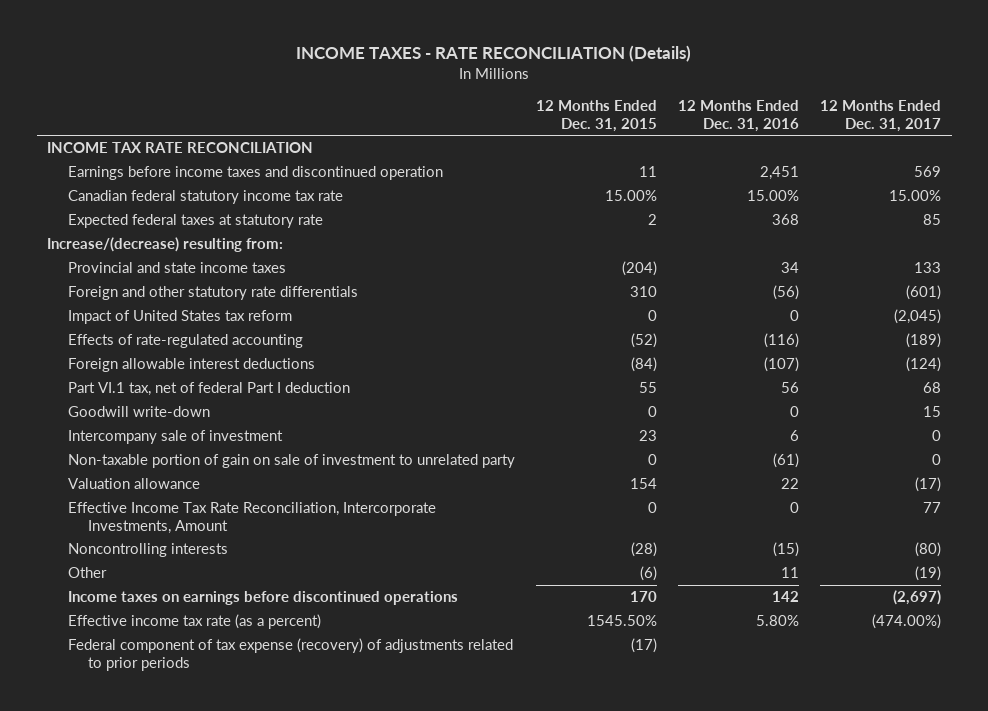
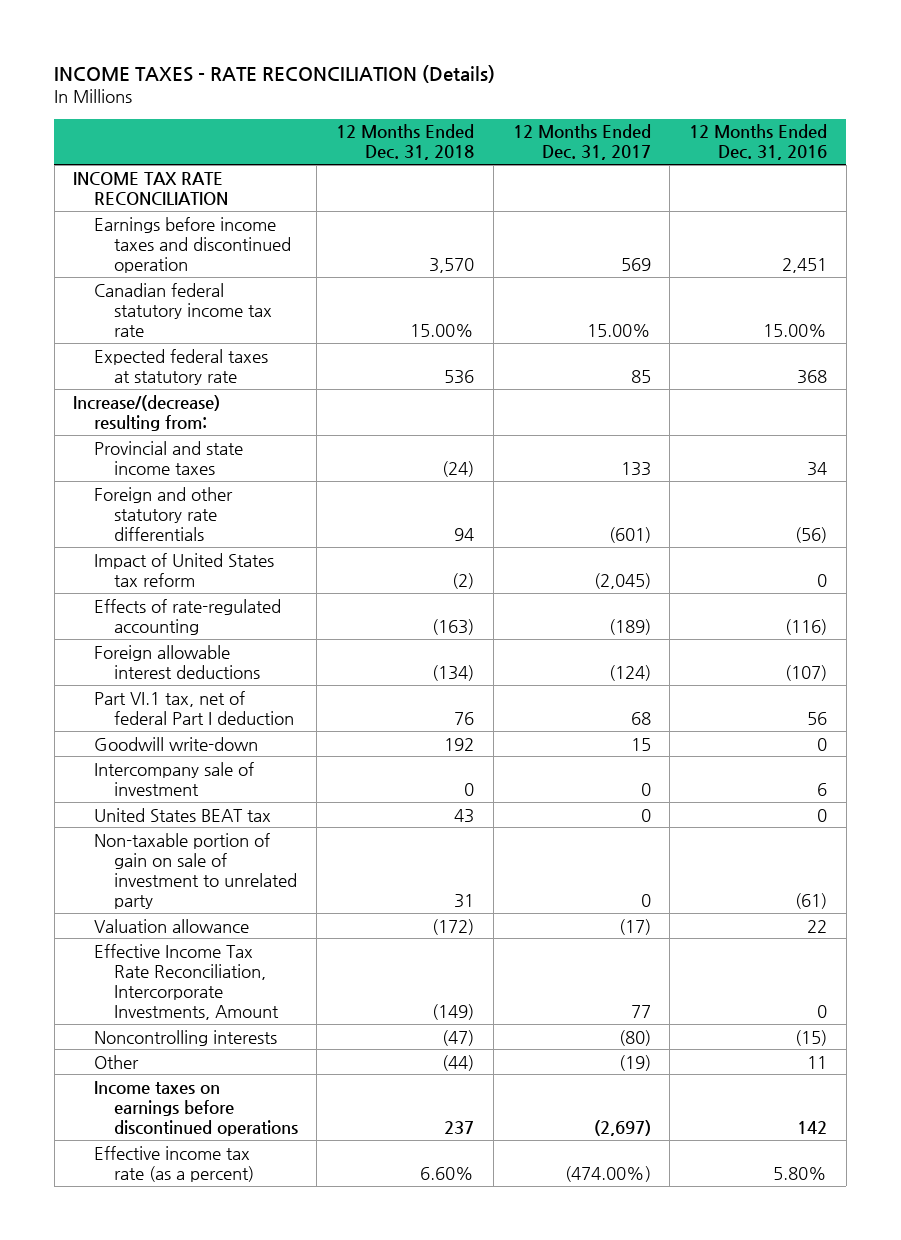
- | 12 Months Ended Dec. 31, 2015 | 12 Months Ended Dec. 31, 2016 | 12 Months Ended Dec. 31, 2017
+ | 12 Months Ended Dec. 31, 2018 | 12 Months Ended Dec. 31, 2017 | 12 Months Ended Dec. 31, 2016
+ United States BEAT tax | 43 | 0 | 0
- Federal component of tax expense (recovery) of adjustments related to prior periods | (17) | |

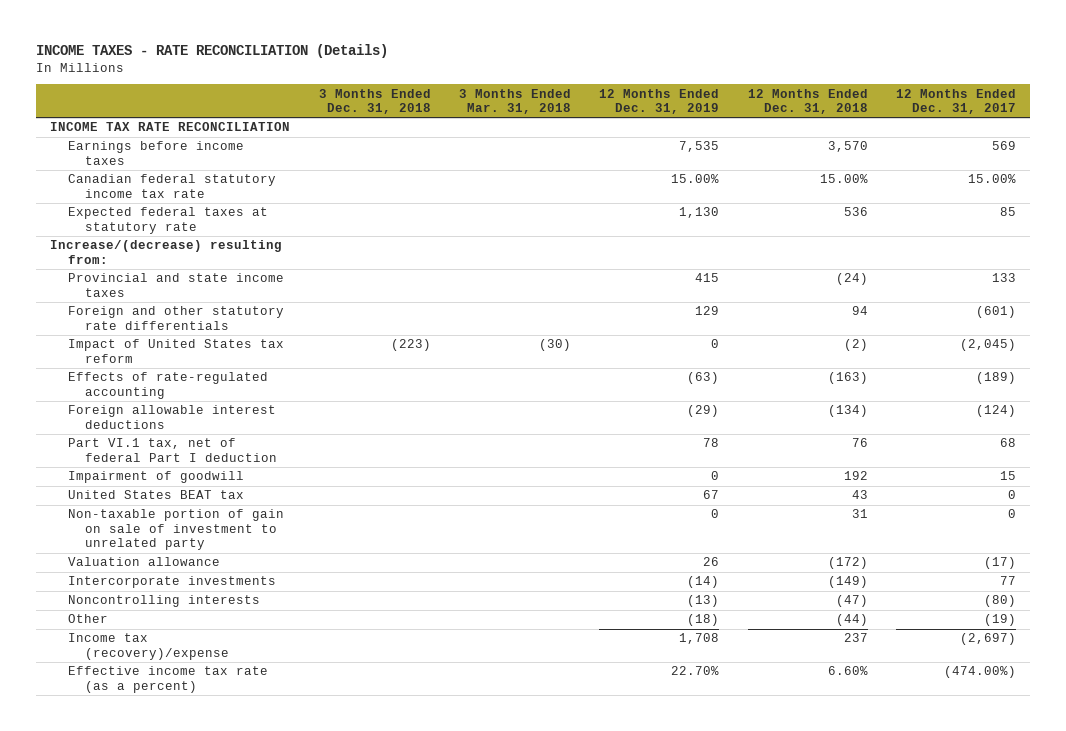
- | 12 Months Ended Dec. 31, 2018 | 12 Months Ended Dec. 31, 2017 | 12 Months Ended Dec. 31, 2016
+ | 3 Months Ended Dec. 31, 2018 | 3 Months Ended Mar. 31, 2018 | 12 Months Ended Dec. 31, 2019 | 12 Months Ended Dec. 31, 2018 | 12 Months Ended Dec. 31, 2017
- Earnings before income taxes and discontinued operation | 3,570 | 569 | 2,451
+ Earnings before income taxes | | | 7,535 | 3,570 | 569
- Goodwill write-down | 192 | 15 | 0
- Intercompany sale of investment | 0 | 0 | 6
+ Impairment of goodwill | | | 0 | 192 | 15
- Effective Income Tax Rate Reconciliation, Intercorporate Investments, Amount | (149) | 77 | 0
+ Intercorporate investments | | | (14) | (149) | 77
- Income taxes on earnings before discontinued operations | 237 | (2,697) | 142
+ Income tax (recovery)/expense | | | 1,708 | 237 | (2,697)

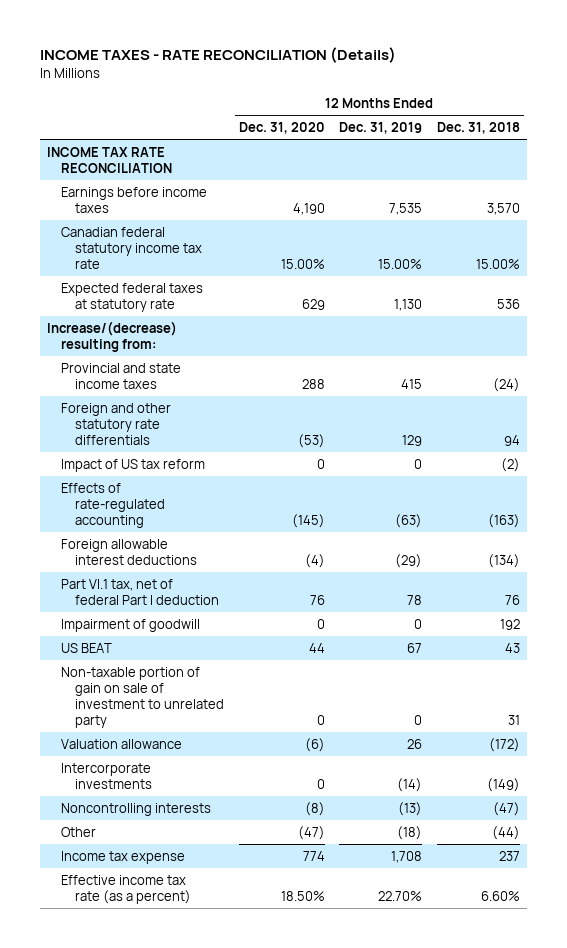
- | 3 Months Ended Dec. 31, 2018 | 3 Months Ended Mar. 31, 2018 | 12 Months Ended Dec. 31, 2019 | 12 Months Ended Dec. 31, 2018 | 12 Months Ended Dec. 31, 2017
+ | 12 Months Ended Dec. 31, 2020 | 12 Months Ended Dec. 31, 2019 | 12 Months Ended Dec. 31, 2018
- Impact of United States tax reform | (223) | (30) | 0 | (2) | (2,045)
+ Impact of US tax reform | 0 | 0 | (2)
- United States BEAT tax | | | 67 | 43 | 0
+ US BEAT | 44 | 67 | 43
- Income tax (recovery)/expense | | | 1,708 | 237 | (2,697)
+ Income tax expense | 774 | 1,708 | 237

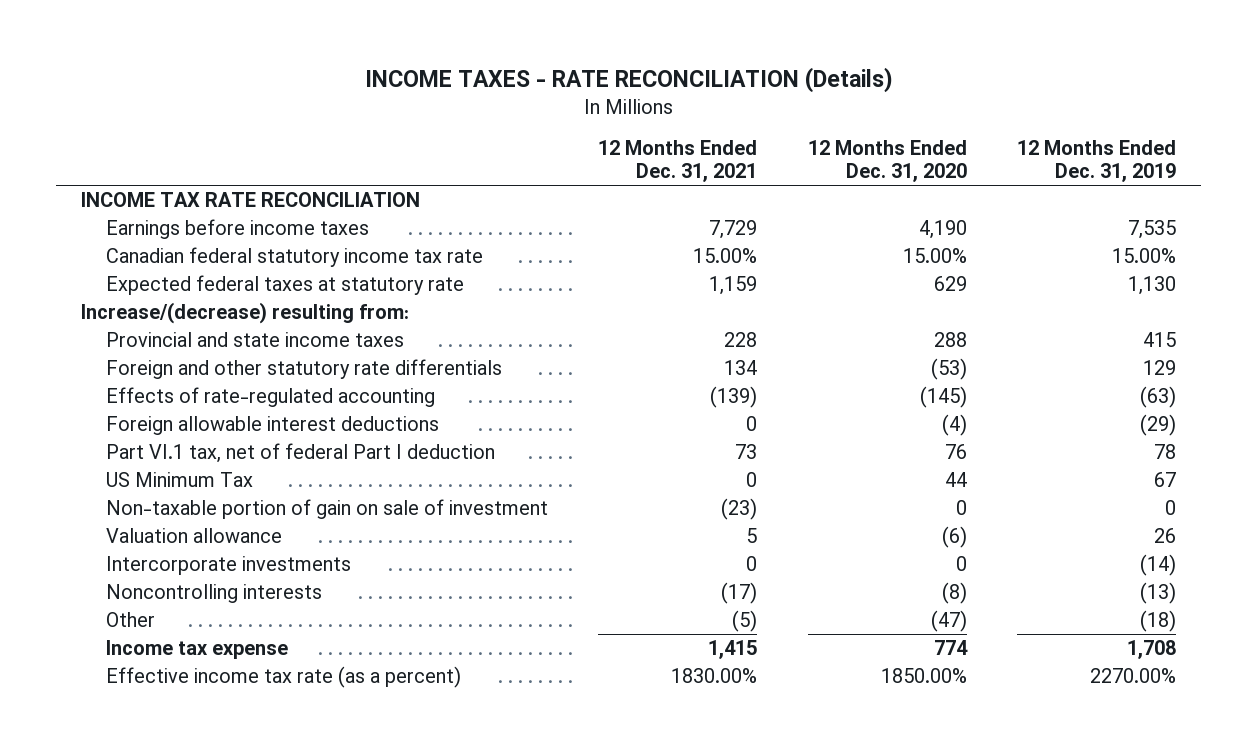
- | 12 Months Ended Dec. 31, 2020 | 12 Months Ended Dec. 31, 2019 | 12 Months Ended Dec. 31, 2018
+ | 12 Months Ended Dec. 31, 2021 | 12 Months Ended Dec. 31, 2020 | 12 Months Ended Dec. 31, 2019
- Impact of US tax reform | 0 | 0 | (2)
- Impairment of goodwill | 0 | 0 | 192
- US BEAT | 44 | 67 | 43
- Non-taxable portion of gain on sale of investment to unrelated party | 0 | 0 | 31
+ US Minimum Tax | 0 | 44 | 67
+ Non-taxable portion of gain on sale of investment | (23) | 0 | 0
- Effective income tax rate (as a percent) | 18.50% | 22.70% | 6.60%
+ Effective income tax rate (as a percent) | 1830.00% | 1850.00% | 2270.00%

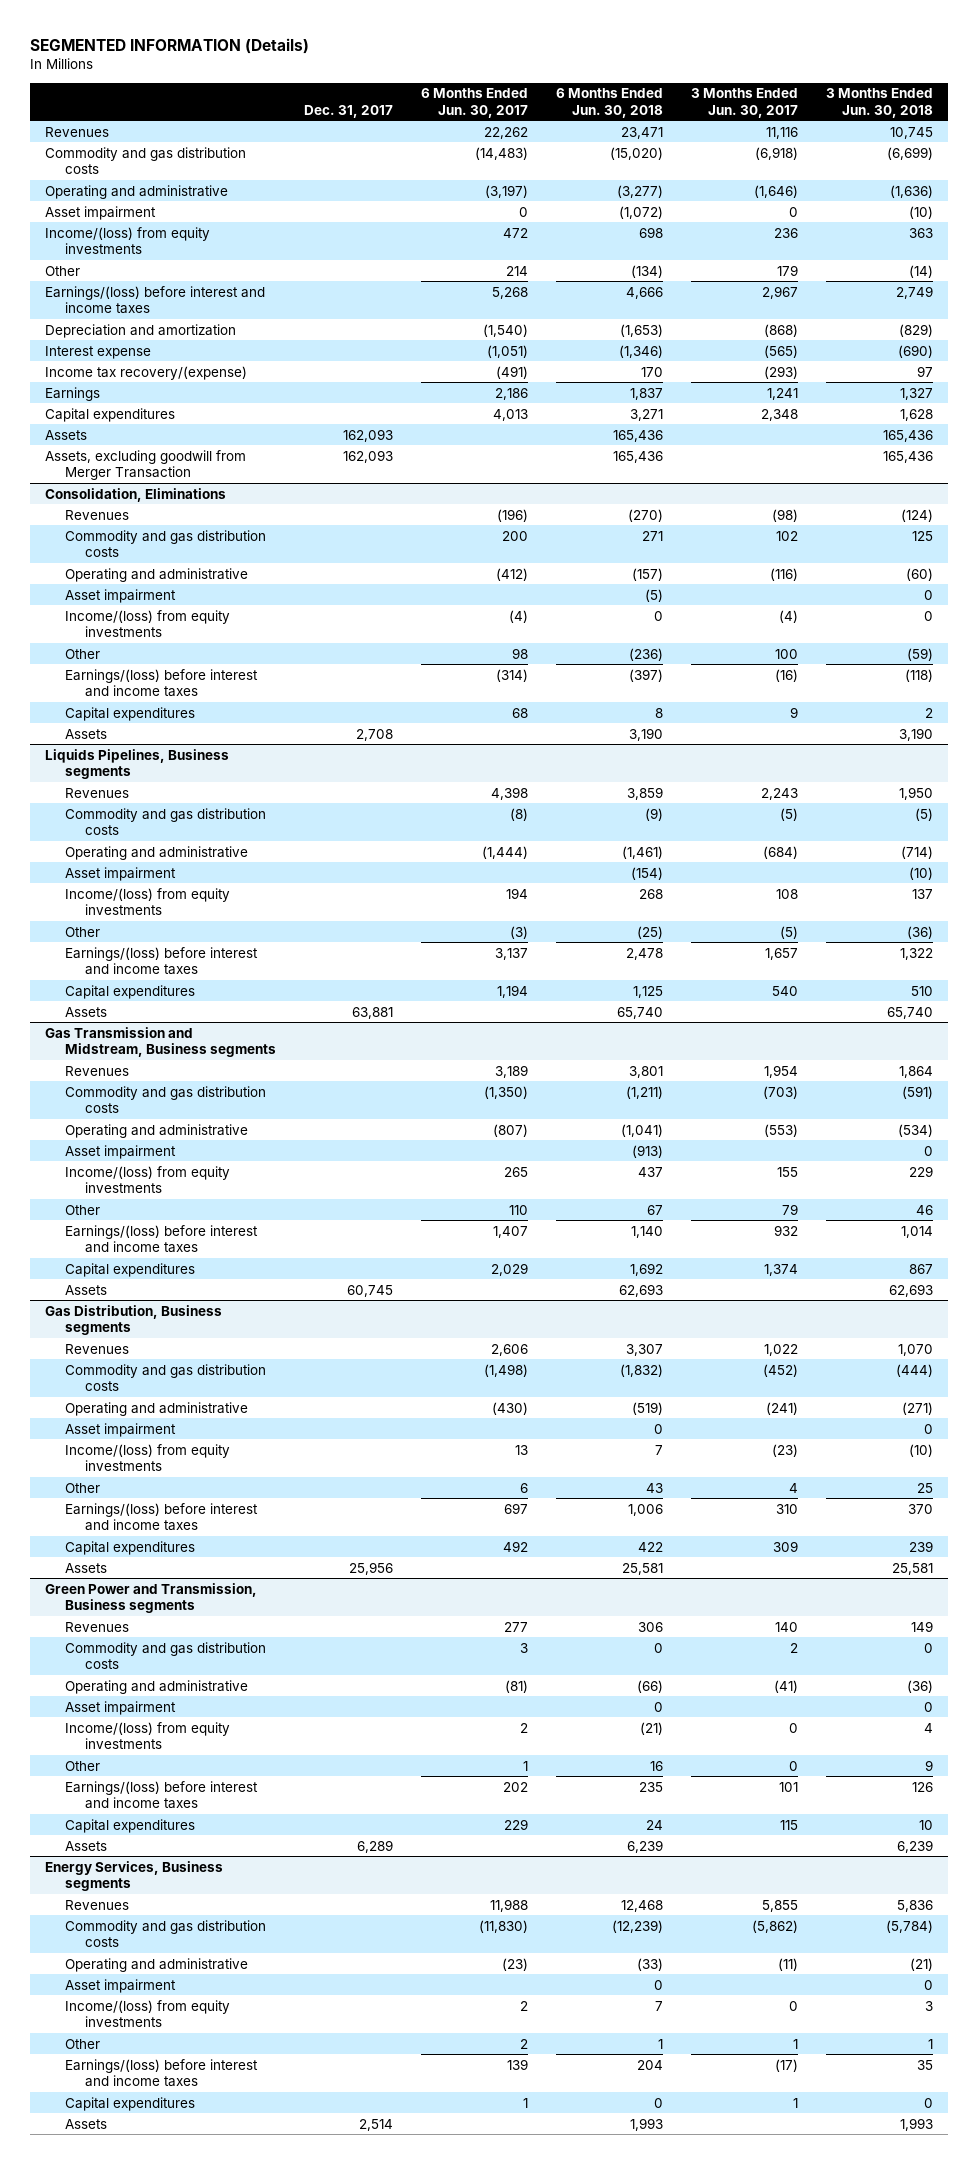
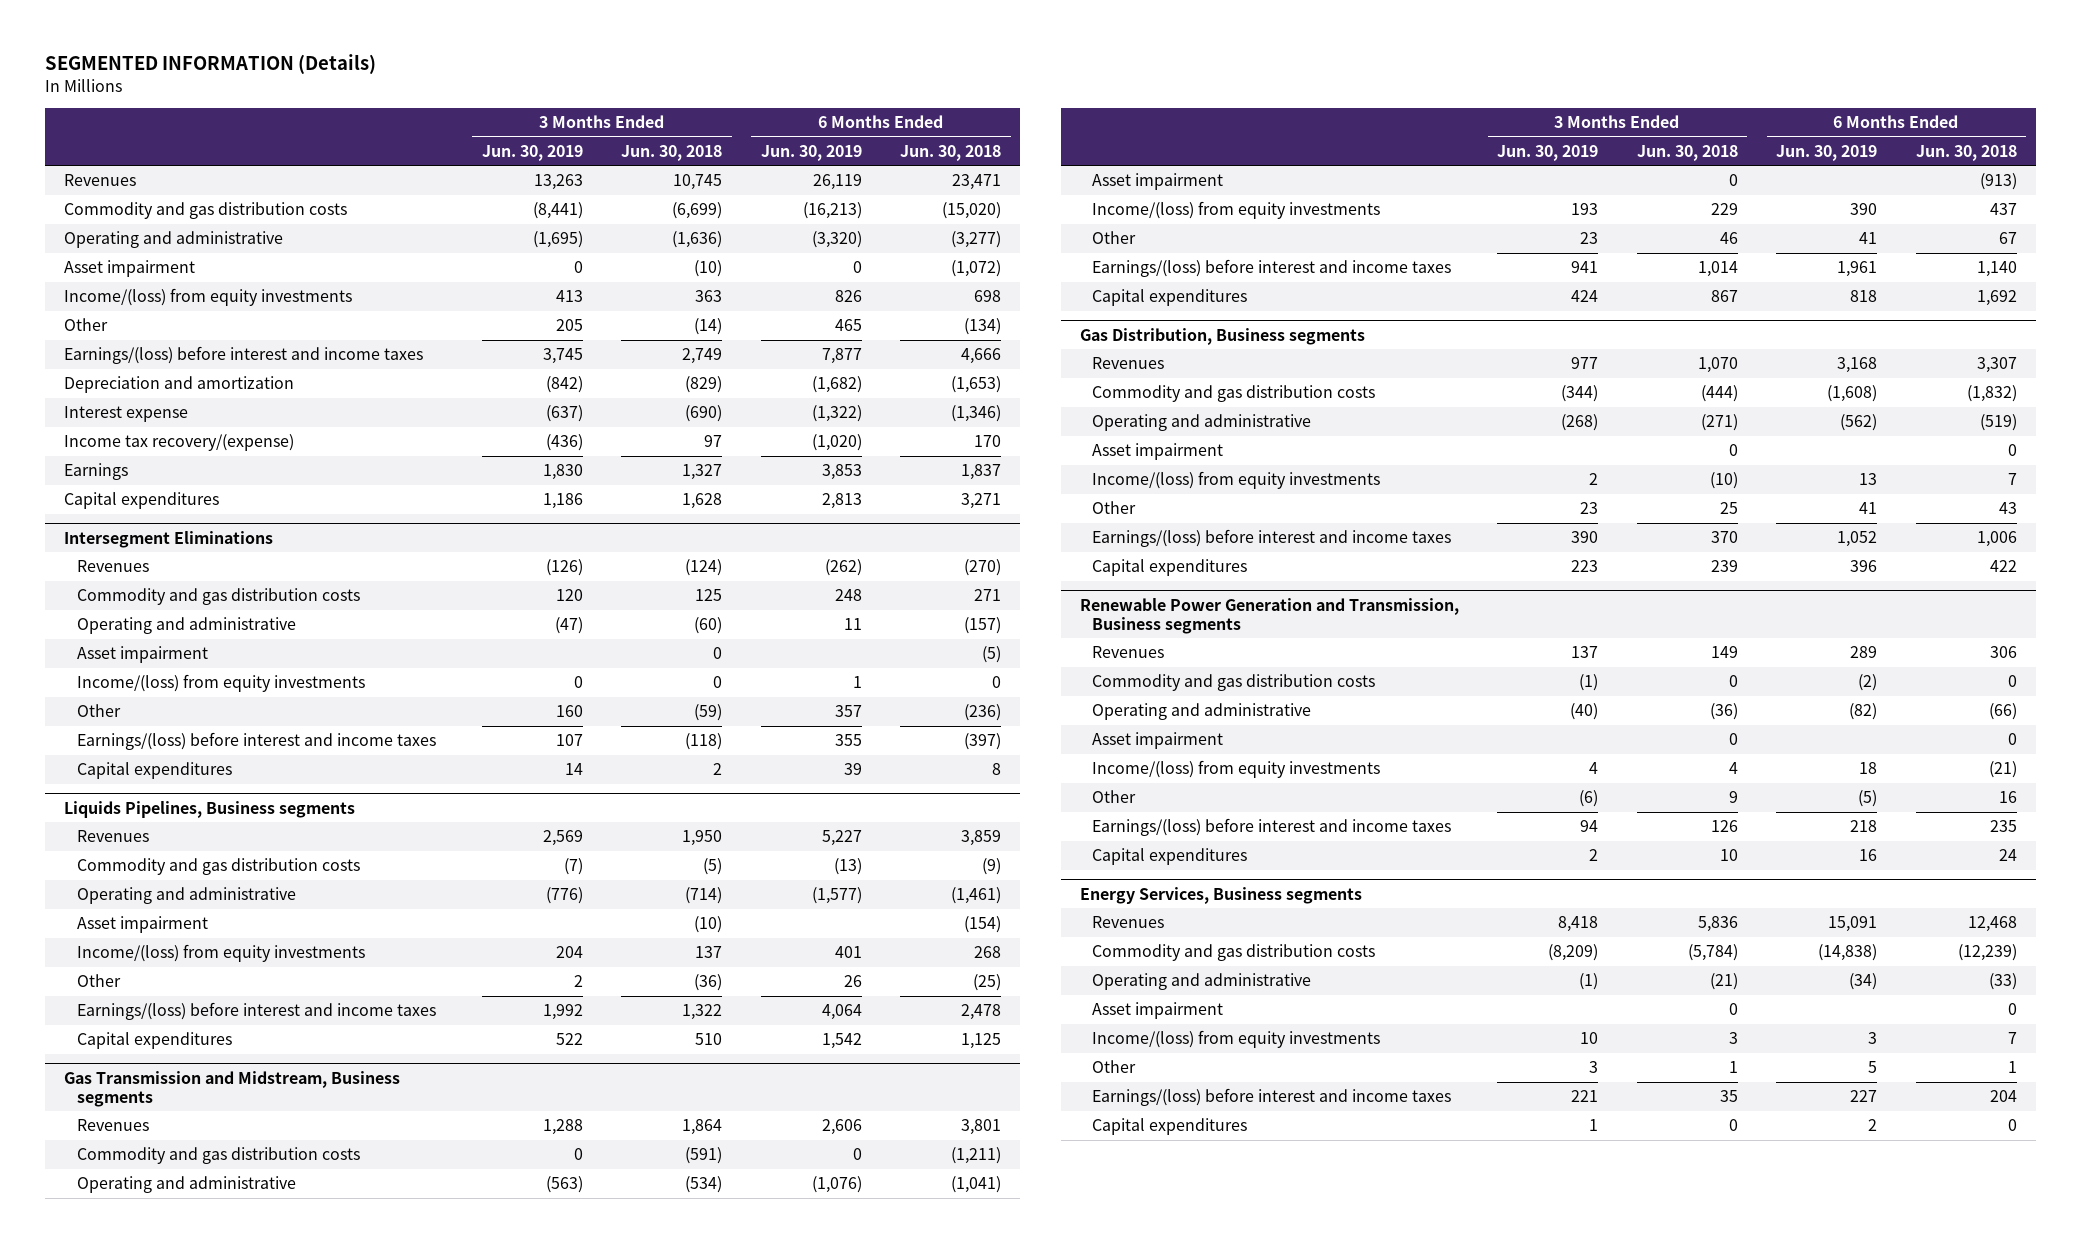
- | Dec. 31, 2017 | 6 Months Ended Jun. 30, 2017 | 6 Months Ended Jun. 30, 2018 | 3 Months Ended Jun. 30, 2017 | 3 Months Ended Jun. 30, 2018
+ | 3 Months Ended Jun. 30, 2019 | 3 Months Ended Jun. 30, 2018 | 6 Months Ended Jun. 30, 2019 | 6 Months Ended Jun. 30, 2018
- Assets | 162,093 | | 165,436 | | 165,436
- Assets, excluding goodwill from Merger Transaction | 162,093 | | 165,436 | | 165,436
- Consolidation, Eliminations
+ Intersegment Eliminations
- Assets | 2,708 | | 3,190 | | 3,190
@ Liquids Pipelines, Business segments
- Assets | 63,881 | | 65,740 | | 65,740
@ Gas Transmission and Midstream, Business segments
- Assets | 60,745 | | 62,693 | | 62,693
@ Gas Distribution, Business segments
- Assets | 25,956 | | 25,581 | | 25,581
- Green Power and Transmission, Business segments
+ Renewable Power Generation and Transmission, Business segments
- Assets | 6,289 | | 6,239 | | 6,239
@ Energy Services, Business segments
- Assets | 2,514 | | 1,993 | | 1,993

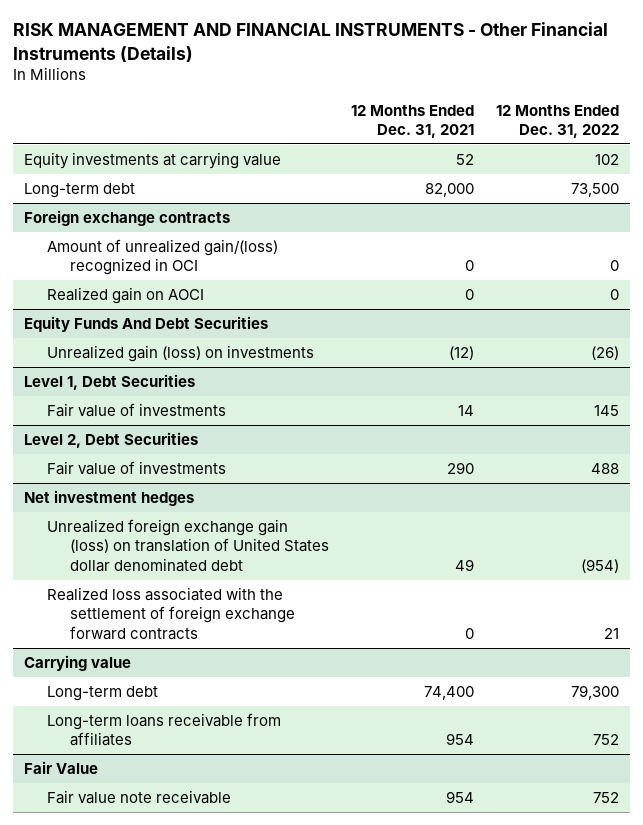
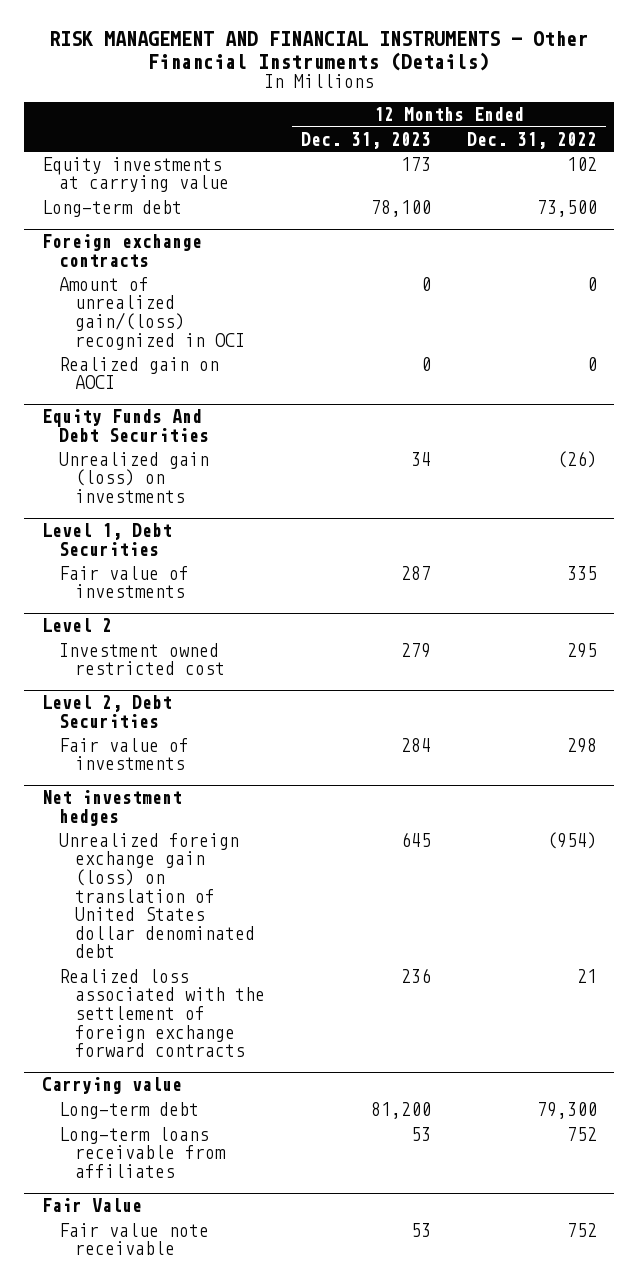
- | 12 Months Ended Dec. 31, 2021 | 12 Months Ended Dec. 31, 2022
+ | 12 Months Ended Dec. 31, 2023 | 12 Months Ended Dec. 31, 2022
@ Level 1, Debt Securities
- Fair value of investments | 14 | 145
+ Fair value of investments | 287 | 335
+ Level 2
+ Investment owned restricted cost | 279 | 295
@ Level 2, Debt Securities
- Fair value of investments | 290 | 488
+ Fair value of investments | 284 | 298

